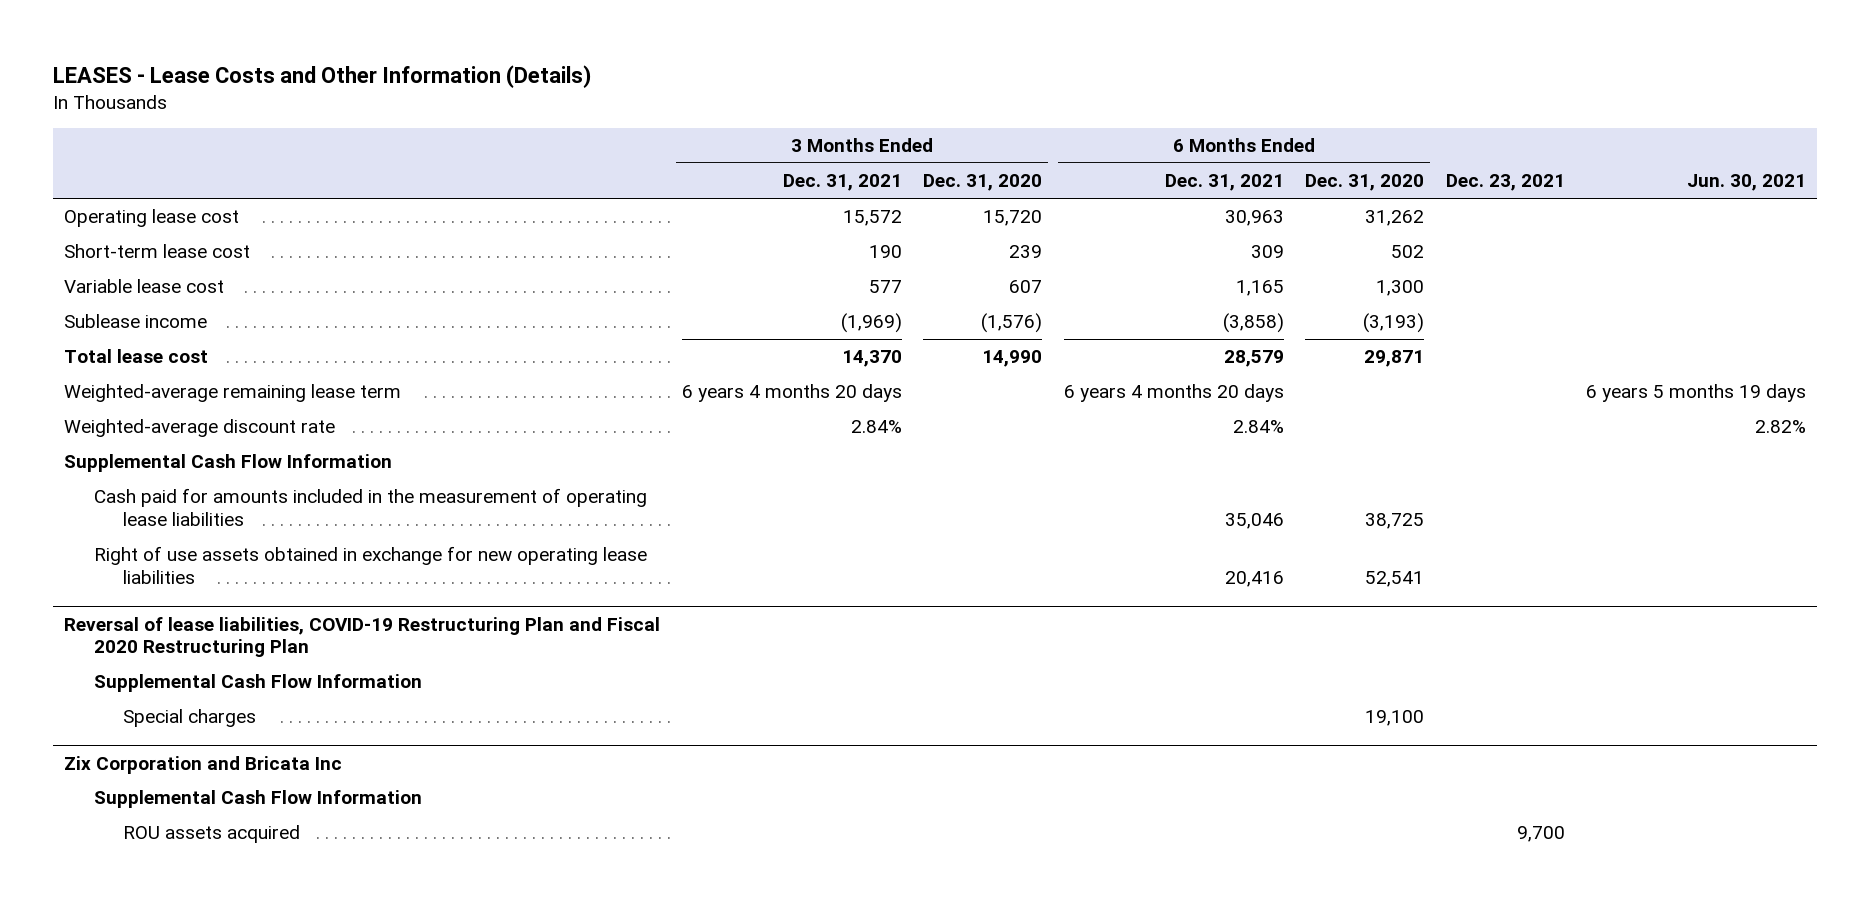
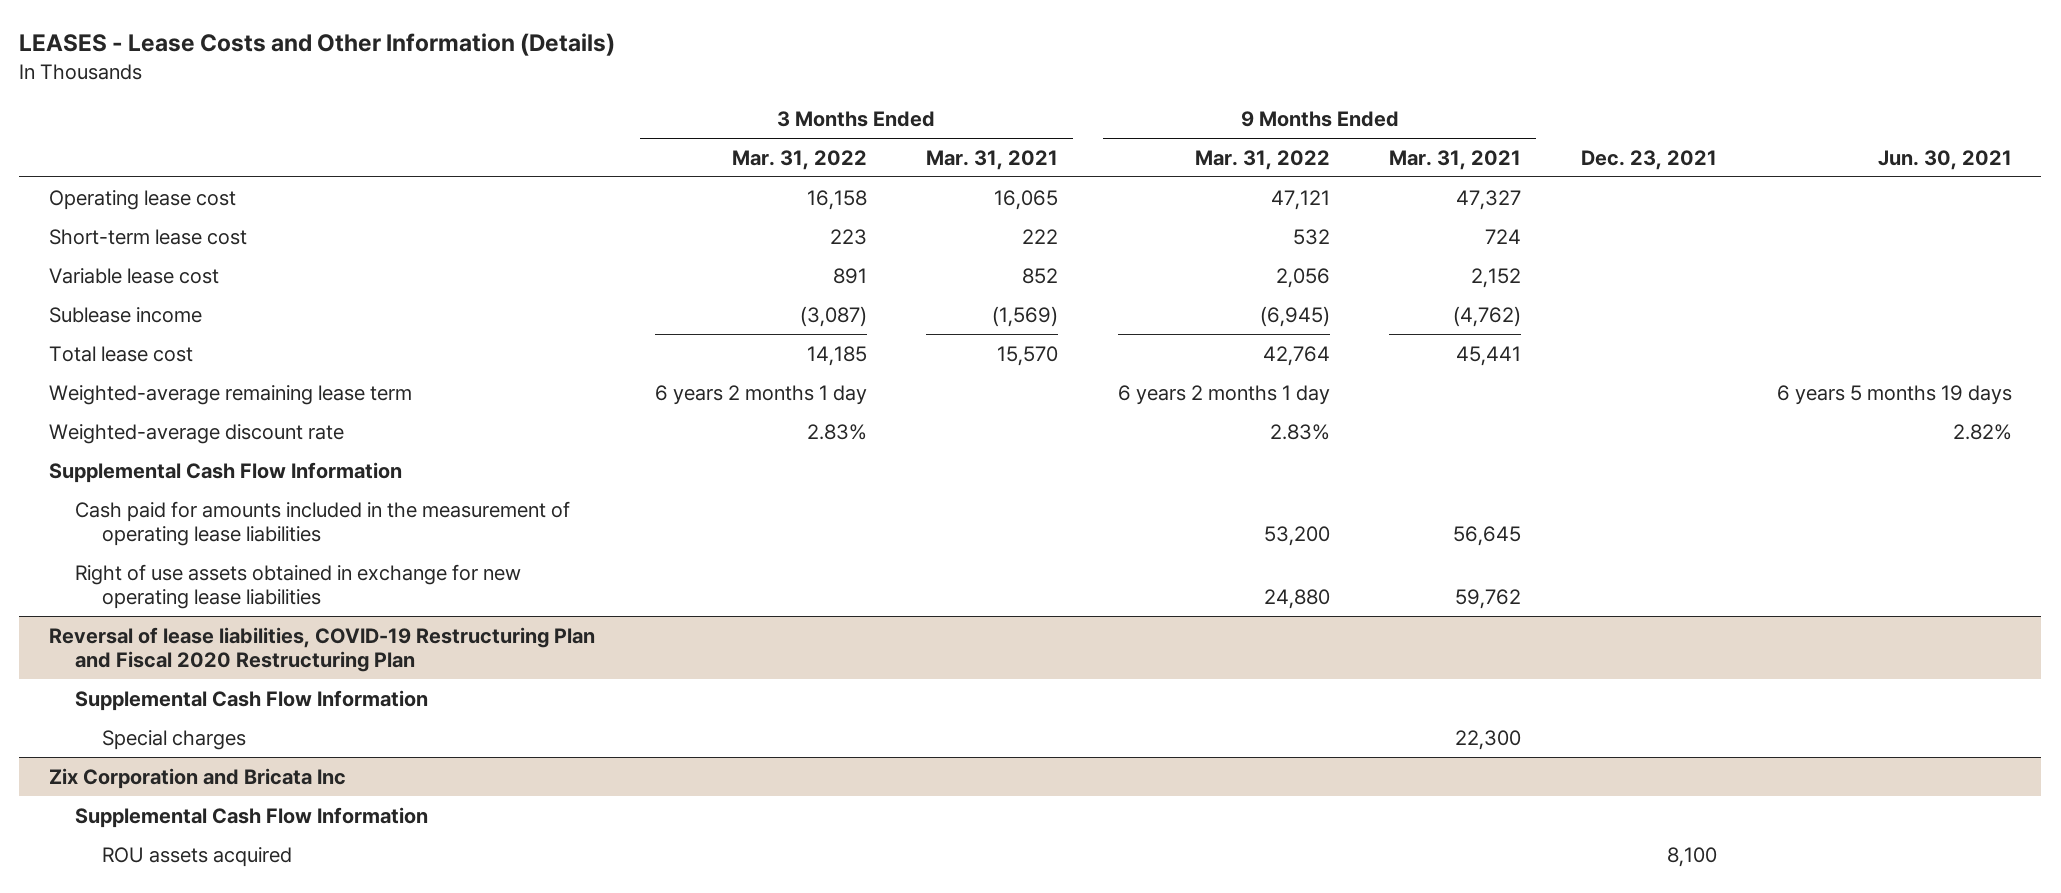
- | 3 Months Ended Dec. 31, 2021 | 3 Months Ended Dec. 31, 2020 | 6 Months Ended Dec. 31, 2021 | 6 Months Ended Dec. 31, 2020 | Dec. 23, 2021 | Jun. 30, 2021
+ | 3 Months Ended Mar. 31, 2022 | 3 Months Ended Mar. 31, 2021 | 9 Months Ended Mar. 31, 2022 | 9 Months Ended Mar. 31, 2021 | Dec. 23, 2021 | Jun. 30, 2021
@ Zix Corporation and Bricata Inc
- ROU assets acquired | | | | | 9,700 |
+ ROU assets acquired | | | | | 8,100 |

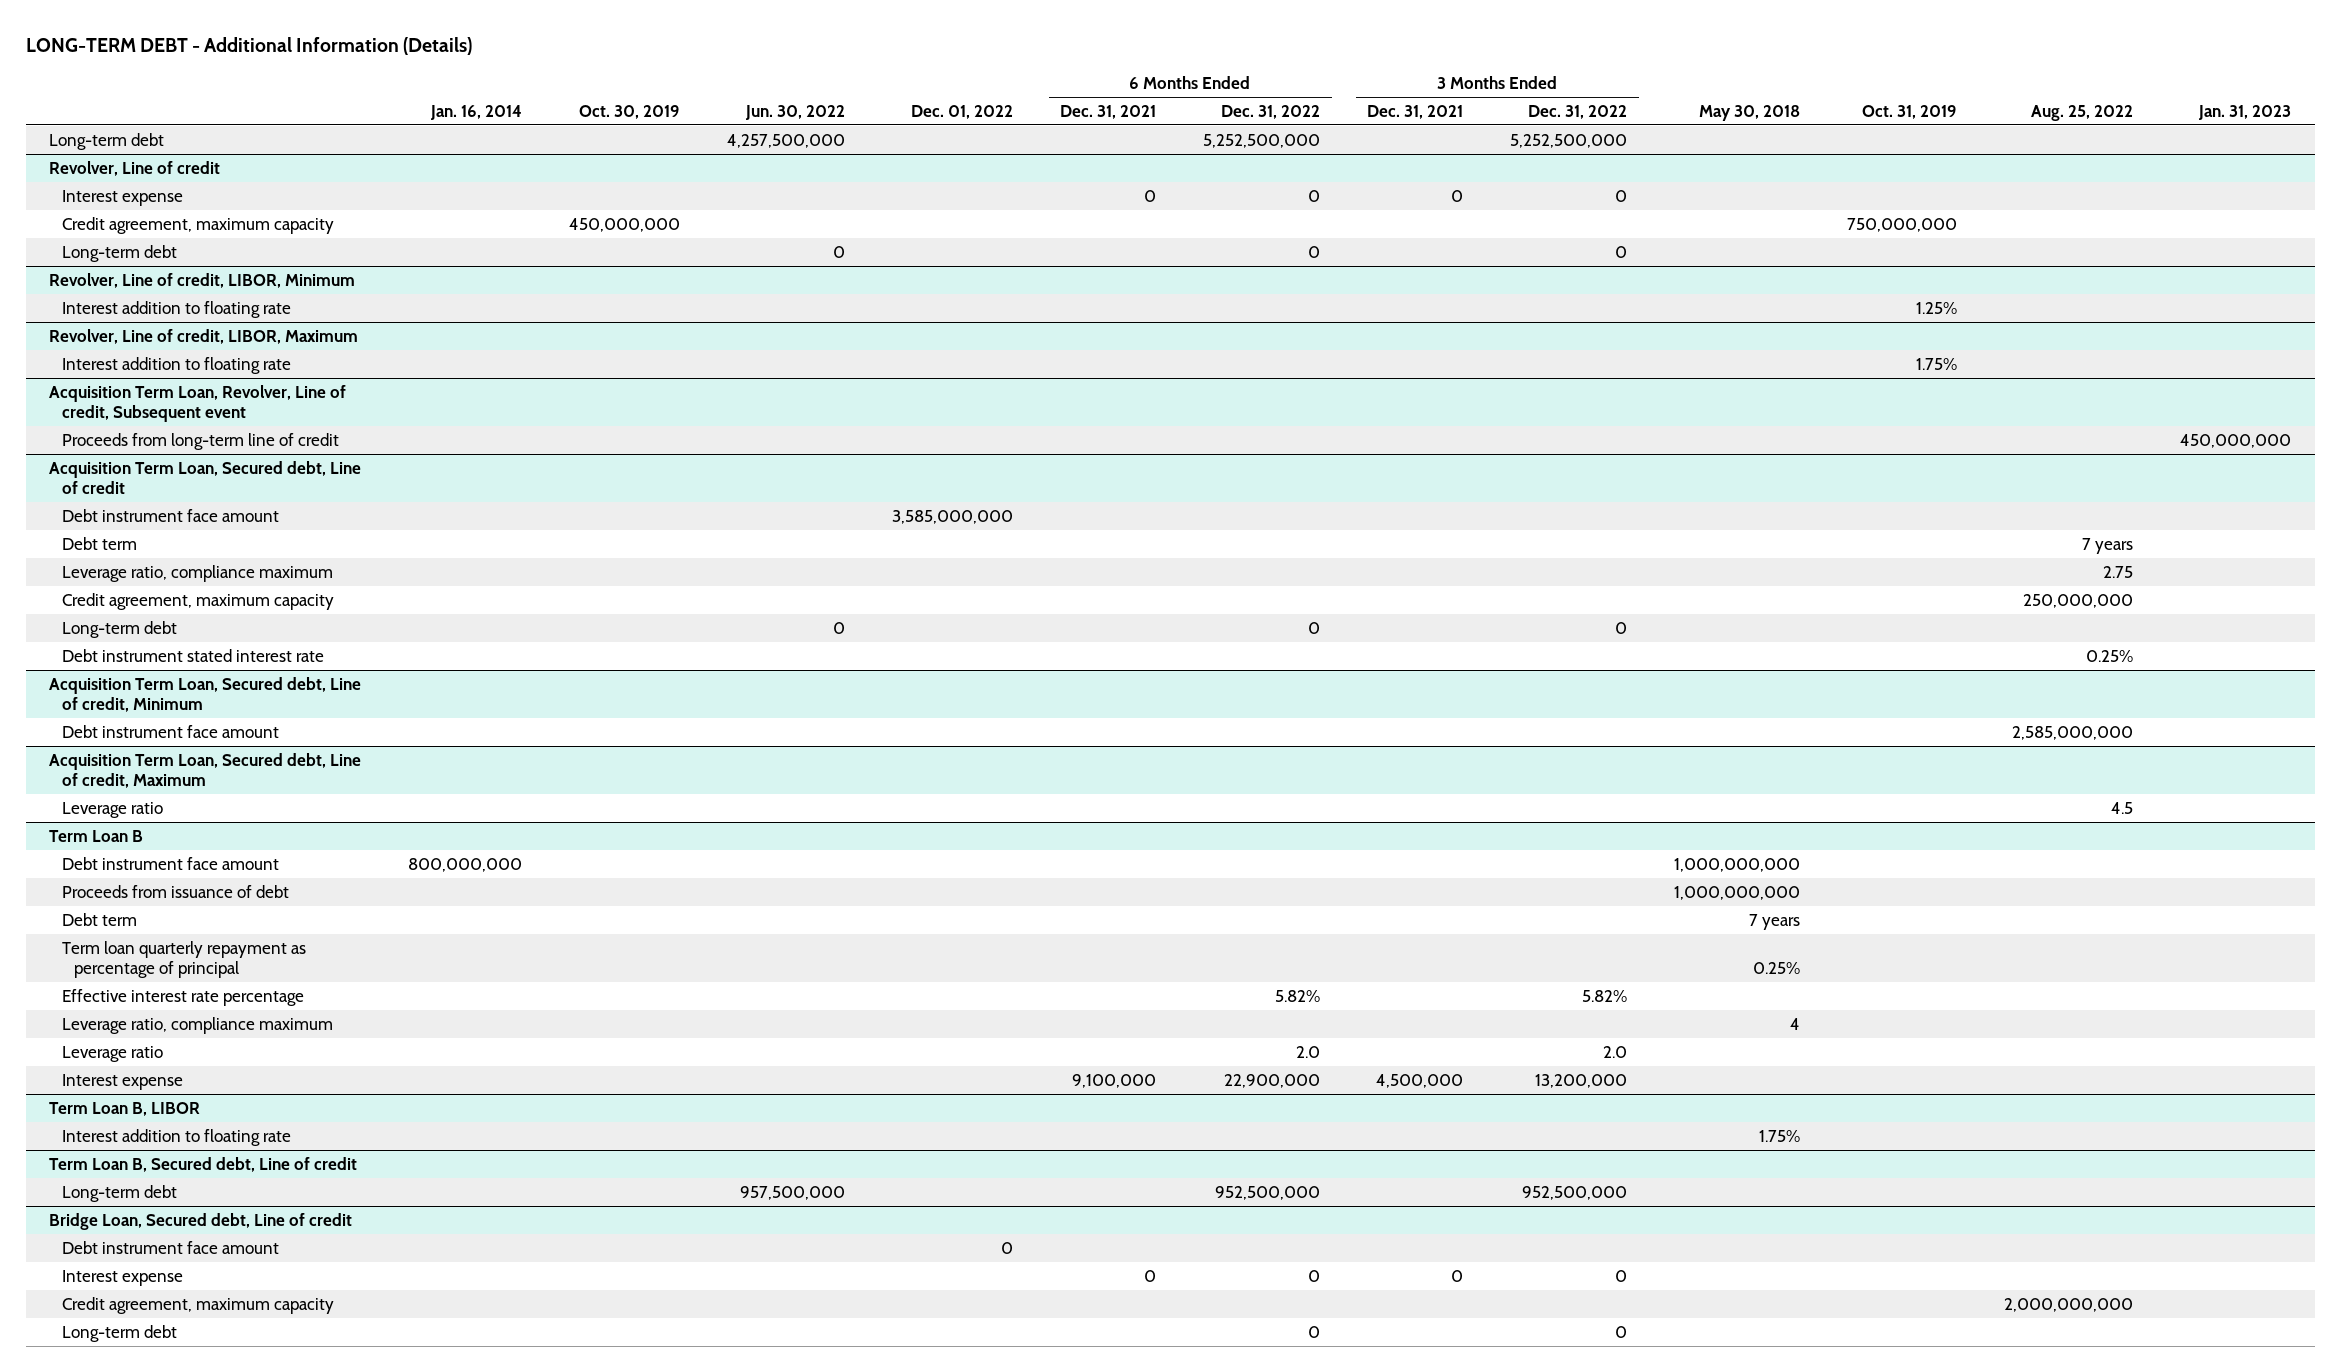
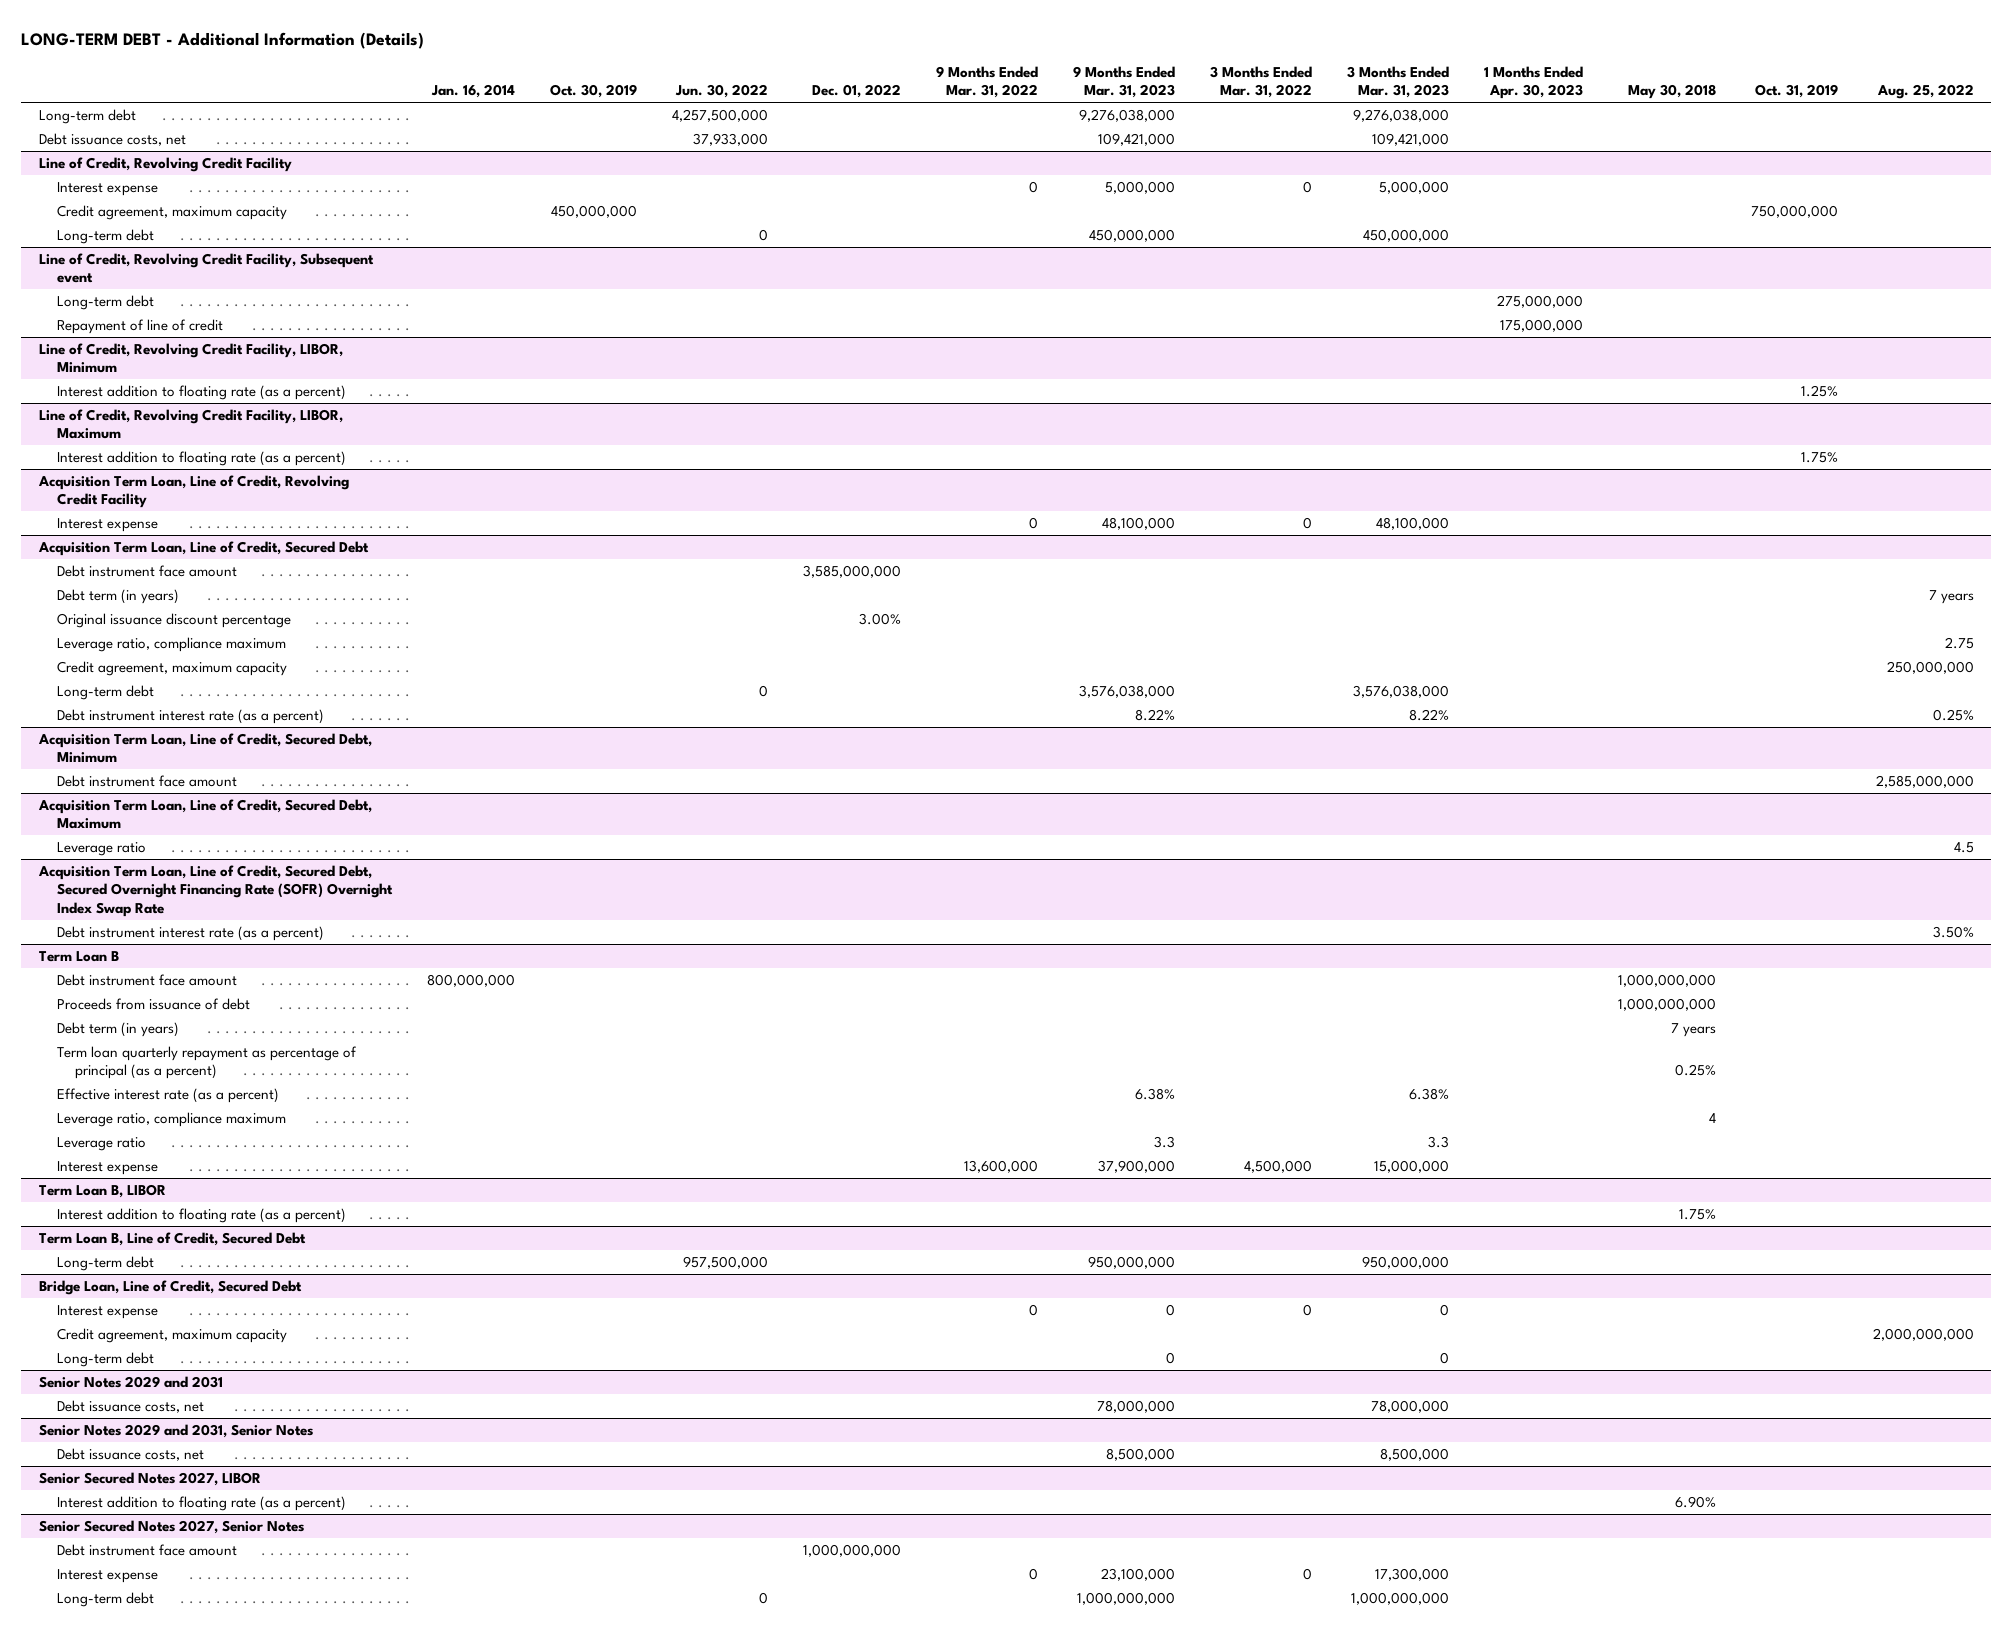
- | Jan. 16, 2014 | Oct. 30, 2019 | Jun. 30, 2022 | Dec. 01, 2022 | 6 Months Ended Dec. 31, 2021 | 6 Months Ended Dec. 31, 2022 | 3 Months Ended Dec. 31, 2021 | 3 Months Ended Dec. 31, 2022 | May 30, 2018 | Oct. 31, 2019 | Aug. 25, 2022 | Jan. 31, 2023
+ | Jan. 16, 2014 | Oct. 30, 2019 | Jun. 30, 2022 | Dec. 01, 2022 | 9 Months Ended Mar. 31, 2022 | 9 Months Ended Mar. 31, 2023 | 3 Months Ended Mar. 31, 2022 | 3 Months Ended Mar. 31, 2023 | 1 Months Ended Apr. 30, 2023 | May 30, 2018 | Oct. 31, 2019 | Aug. 25, 2022
- Revolver, Line of credit
+ Debt issuance costs, net | | | 37,933,000 | | | 109,421,000 | | 109,421,000 | | | |
+ Line of Credit, Revolving Credit Facility
- Revolver, Line of credit, LIBOR, Minimum
- Interest addition to floating rate | | | | | | | | | | 1.25% | |
- Revolver, Line of credit, LIBOR, Maximum
- Interest addition to floating rate | | | | | | | | | | 1.75% | |
- Acquisition Term Loan, Revolver, Line of credit, Subsequent event
- Proceeds from long-term line of credit | | | | | | | | | | | | 450,000,000
- Acquisition Term Loan, Secured debt, Line of credit
+ Line of Credit, Revolving Credit Facility, Subsequent event
+ Long-term debt | | | | | | | | | 275,000,000 | | |
+ Repayment of line of credit | | | | | | | | | 175,000,000 | | |
+ Line of Credit, Revolving Credit Facility, LIBOR, Minimum
+ Interest addition to floating rate (as a percent) | | | | | | | | | | | 1.25% |
+ Line of Credit, Revolving Credit Facility, LIBOR, Maximum
+ Interest addition to floating rate (as a percent) | | | | | | | | | | | 1.75% |
+ Acquisition Term Loan, Line of Credit, Revolving Credit Facility
+ Interest expense | | | | | 0 | 48,100,000 | 0 | 48,100,000 | | | |
+ Acquisition Term Loan, Line of Credit, Secured Debt
- Debt term | | | | | | | | | | | 7 years |
+ Debt term (in years) | | | | | | | | | | | | 7 years
+ Original issuance discount percentage | | | | 3.00% | | | | | | | |
- Debt instrument stated interest rate | | | | | | | | | | | 0.25% |
- Acquisition Term Loan, Secured debt, Line of credit, Minimum
+ Debt instrument interest rate (as a percent) | | | | | | 8.22% | | 8.22% | | | | 0.25%
+ Acquisition Term Loan, Line of Credit, Secured Debt, Minimum
- Acquisition Term Loan, Secured debt, Line of credit, Maximum
+ Acquisition Term Loan, Line of Credit, Secured Debt, Maximum
+ Acquisition Term Loan, Line of Credit, Secured Debt, Secured Overnight Financing Rate (SOFR) Overnight Index Swap Rate
+ Debt instrument interest rate (as a percent) | | | | | | | | | | | | 3.50%
@ Term Loan B
- Debt term | | | | | | | | | 7 years | | |
- Term loan quarterly repayment as percentage of principal | | | | | | | | | 0.25% | | |
- Effective interest rate percentage | | | | | | 5.82% | | 5.82% | | | |
+ Debt term (in years) | | | | | | | | | | 7 years | |
+ Term loan quarterly repayment as percentage of principal (as a percent) | | | | | | | | | | 0.25% | |
+ Effective interest rate (as a percent) | | | | | | 6.38% | | 6.38% | | | |
@ Term Loan B, LIBOR
- Interest addition to floating rate | | | | | | | | | 1.75% | | |
- Term Loan B, Secured debt, Line of credit
@ Term Loan B, LIBOR
+ Interest addition to floating rate (as a percent) | | | | | | | | | | 1.75% | |
+ Term Loan B, Line of Credit, Secured Debt
- Bridge Loan, Secured debt, Line of credit
- Debt instrument face amount | | | | 0 | | | | | | | |
+ Bridge Loan, Line of Credit, Secured Debt
+ Senior Notes 2029 and 2031
+ Debt issuance costs, net | | | | | | 78,000,000 | | 78,000,000 | | | |
+ Senior Notes 2029 and 2031, Senior Notes
+ Debt issuance costs, net | | | | | | 8,500,000 | | 8,500,000 | | | |
+ Senior Secured Notes 2027, LIBOR
+ Interest addition to floating rate (as a percent) | | | | | | | | | | 6.90% | |
+ Senior Secured Notes 2027, Senior Notes
+ Debt instrument face amount | | | | 1,000,000,000 | | | | | | | |
+ Interest expense | | | | | 0 | 23,100,000 | 0 | 17,300,000 | | | |
+ Long-term debt | | | 0 | | | 1,000,000,000 | | 1,000,000,000 | | | |

